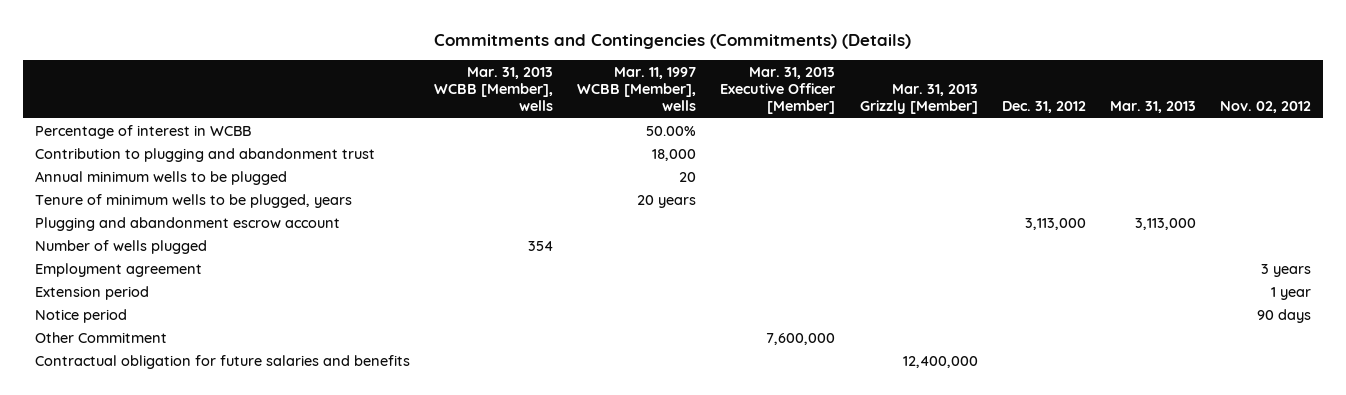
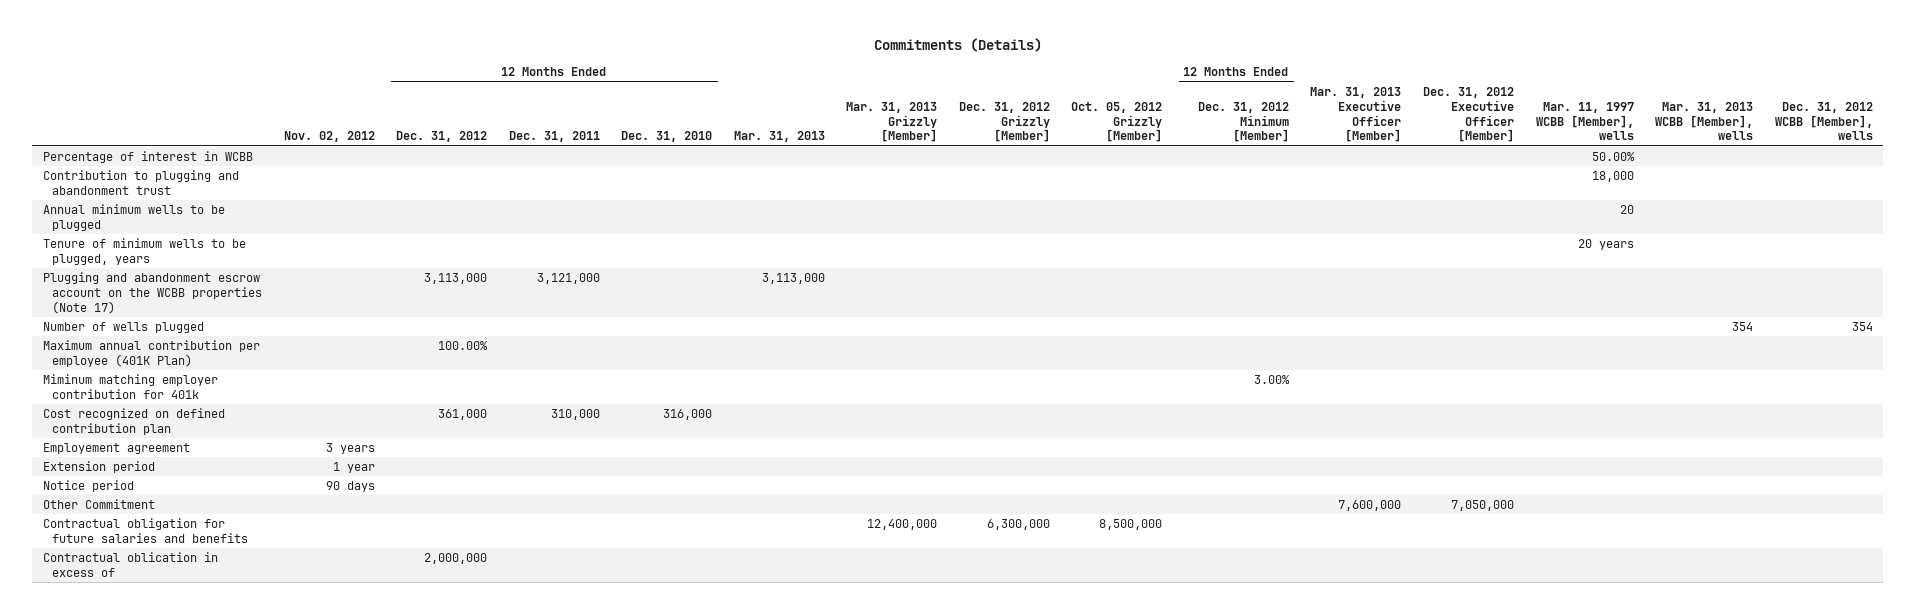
- Commitments and Contingencies (Commitments) (Details)
+ Commitments (Details)
- | Mar. 31, 2013 WCBB [Member], wells | Mar. 11, 1997 WCBB [Member], wells | Mar. 31, 2013 Executive Officer [Member] | Mar. 31, 2013 Grizzly [Member] | Dec. 31, 2012 | Mar. 31, 2013 | Nov. 02, 2012
+ | Nov. 02, 2012 | 12 Months Ended Dec. 31, 2012 | 12 Months Ended Dec. 31, 2011 | 12 Months Ended Dec. 31, 2010 | Mar. 31, 2013 | Mar. 31, 2013 Grizzly [Member] | Dec. 31, 2012 Grizzly [Member] | Oct. 05, 2012 Grizzly [Member] | 12 Months Ended Dec. 31, 2012 Minimum [Member] | Mar. 31, 2013 Executive Officer [Member] | Dec. 31, 2012 Executive Officer [Member] | Mar. 11, 1997 WCBB [Member], wells | Mar. 31, 2013 WCBB [Member], wells | Dec. 31, 2012 WCBB [Member], wells
- Plugging and abandonment escrow account | | | | | 3,113,000 | 3,113,000 |
+ Plugging and abandonment escrow account on the WCBB properties (Note 17) | | 3,113,000 | 3,121,000 | | 3,113,000 | | | | | | | | |
- Employment agreement | | | | | | | 3 years
+ Maximum annual contribution per employee (401K Plan) | | 100.00% | | | | | | | | | | | |
+ Miminum matching employer contribution for 401k | | | | | | | | | 3.00% | | | | |
+ Cost recognized on defined contribution plan | | 361,000 | 310,000 | 316,000 | | | | | | | | | |
+ Employement agreement | 3 years | | | | | | | | | | | | |
+ Contractual oblication in excess of | | 2,000,000 | | | | | | | | | | | |

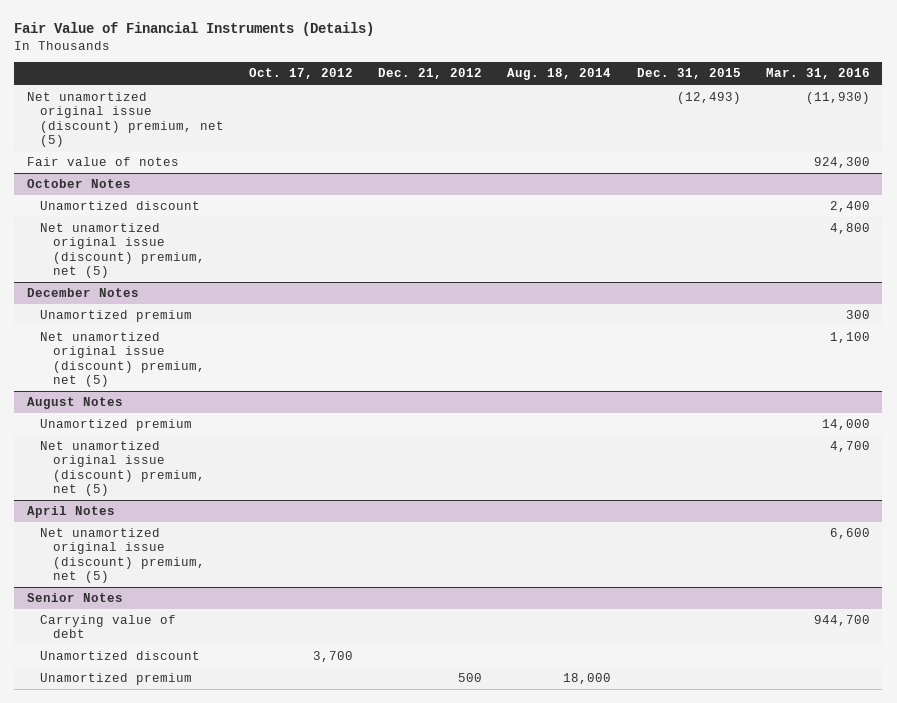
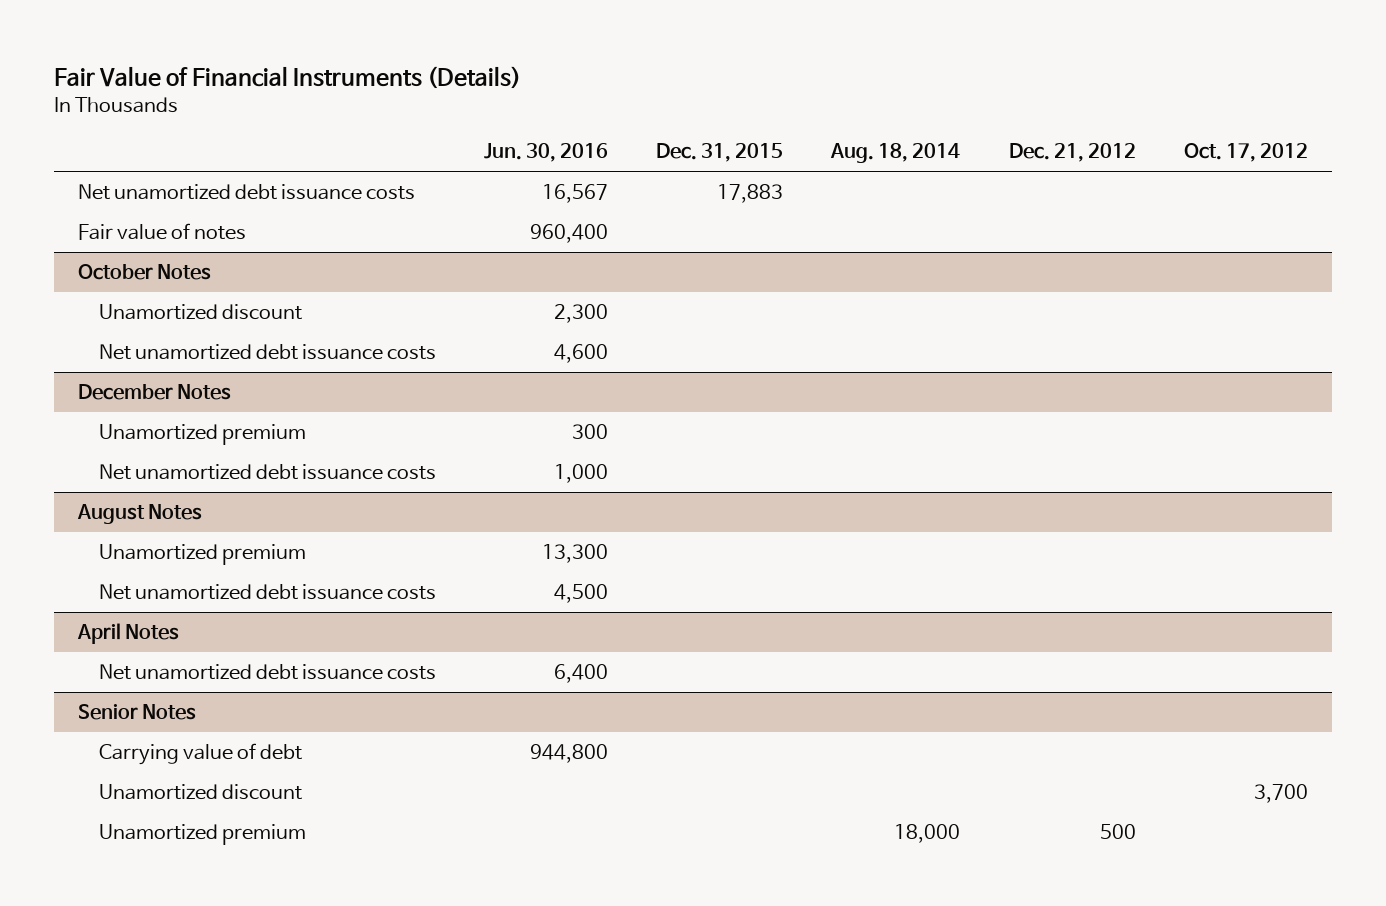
- | Oct. 17, 2012 | Dec. 21, 2012 | Aug. 18, 2014 | Dec. 31, 2015 | Mar. 31, 2016
+ | Jun. 30, 2016 | Dec. 31, 2015 | Aug. 18, 2014 | Dec. 21, 2012 | Oct. 17, 2012
- Net unamortized original issue (discount) premium, net (5) | | | | (12,493) | (11,930)
+ Net unamortized debt issuance costs | 16,567 | 17,883 | | |
@ October Notes
- Net unamortized original issue (discount) premium, net (5) | | | | | 4,800
+ Net unamortized debt issuance costs | 4,600 | | | |
@ December Notes
- Net unamortized original issue (discount) premium, net (5) | | | | | 1,100
+ Net unamortized debt issuance costs | 1,000 | | | |
@ August Notes
- Net unamortized original issue (discount) premium, net (5) | | | | | 4,700
+ Net unamortized debt issuance costs | 4,500 | | | |
@ April Notes
- Net unamortized original issue (discount) premium, net (5) | | | | | 6,600
+ Net unamortized debt issuance costs | 6,400 | | | |

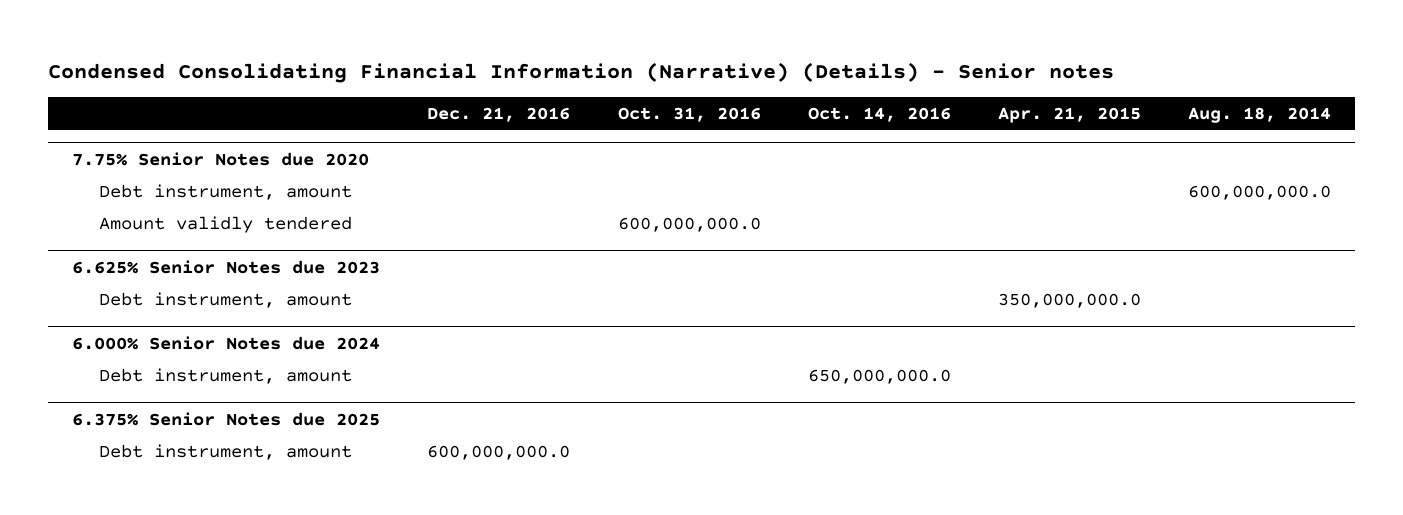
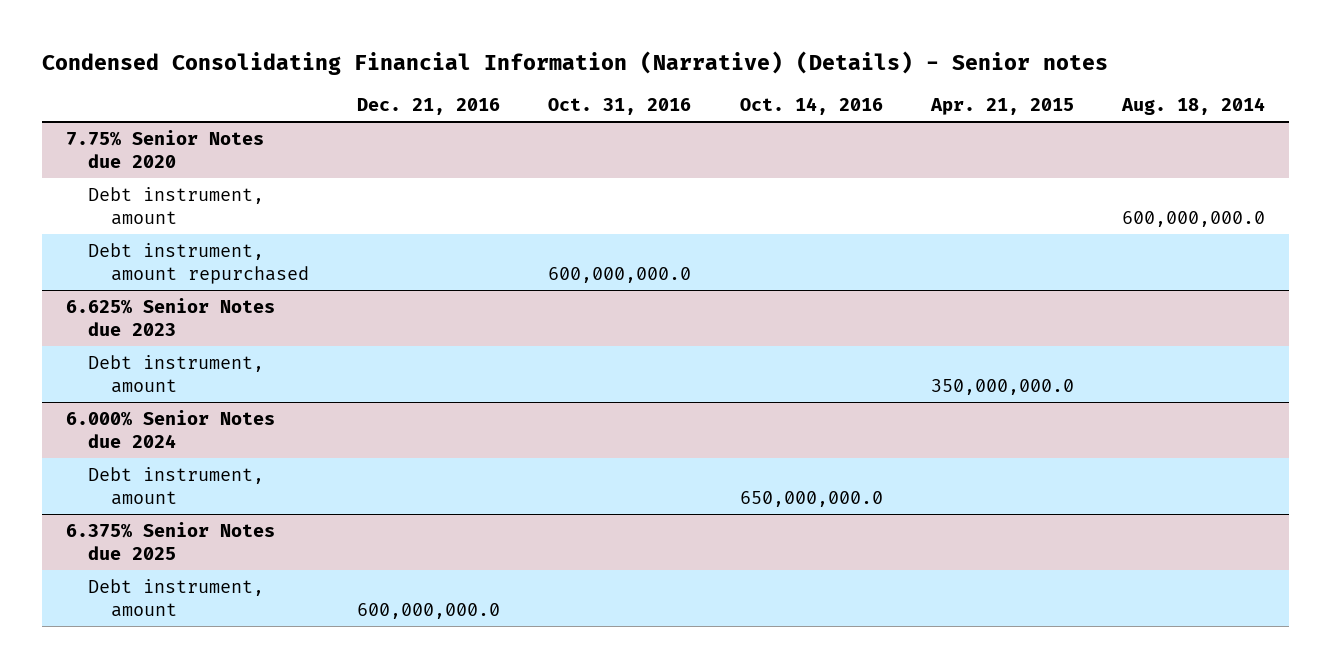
@ 7.75% Senior Notes due 2020
- Amount validly tendered | | 600,000,000.0 | | |
+ Debt instrument, amount repurchased | | 600,000,000.0 | | |

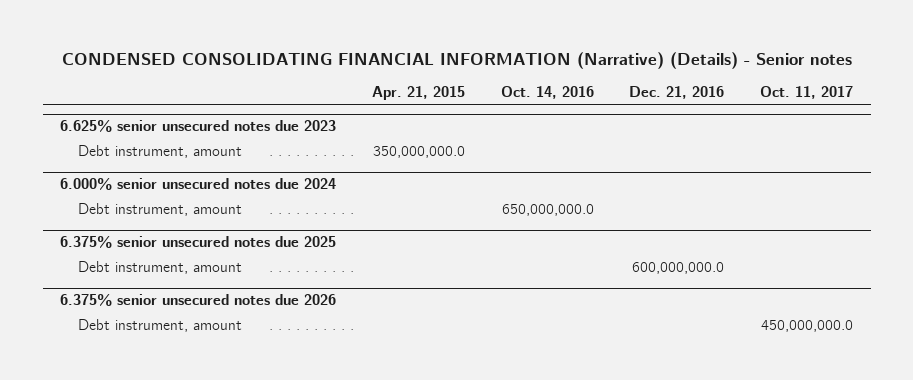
- Condensed Consolidating Financial Information (Narrative) (Details) - Senior notes
+ CONDENSED CONSOLIDATING FINANCIAL INFORMATION (Narrative) (Details) - Senior notes
- | Dec. 21, 2016 | Oct. 31, 2016 | Oct. 14, 2016 | Apr. 21, 2015 | Aug. 18, 2014
+ | Apr. 21, 2015 | Oct. 14, 2016 | Dec. 21, 2016 | Oct. 11, 2017
- 7.75% Senior Notes due 2020
- Debt instrument, amount | | | | | 600,000,000.0
- Debt instrument, amount repurchased | | 600,000,000.0 | | |
- 6.625% Senior Notes due 2023
+ 6.625% senior unsecured notes due 2023
- 6.000% Senior Notes due 2024
+ 6.000% senior unsecured notes due 2024
- 6.375% Senior Notes due 2025
+ 6.375% senior unsecured notes due 2025
+ 6.375% senior unsecured notes due 2026
+ Debt instrument, amount | | | | 450,000,000.0

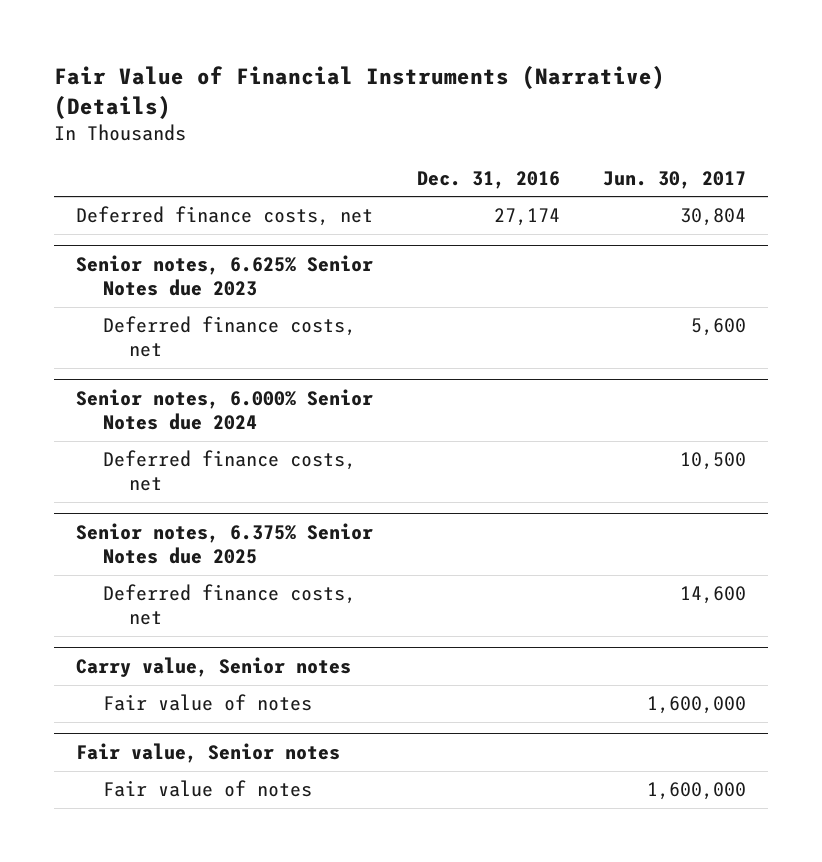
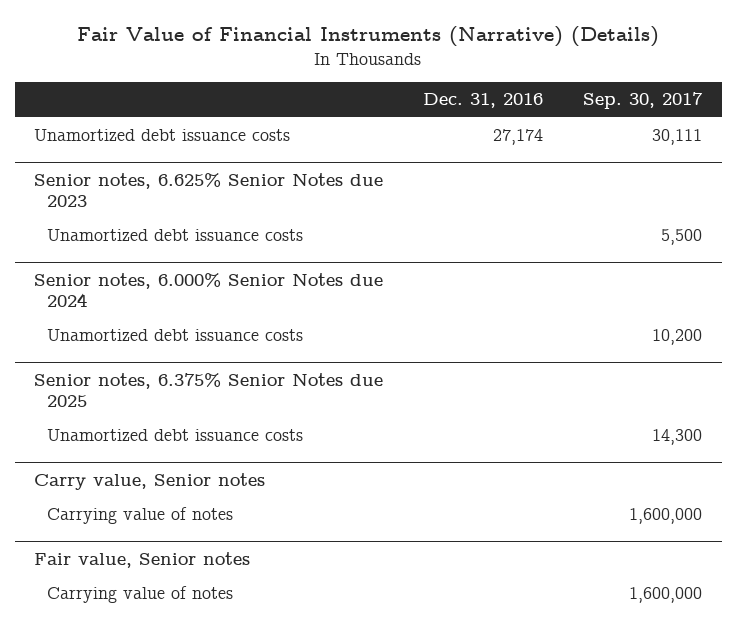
- | Dec. 31, 2016 | Jun. 30, 2017
+ | Dec. 31, 2016 | Sep. 30, 2017
- Deferred finance costs, net | 27,174 | 30,804
+ Unamortized debt issuance costs | 27,174 | 30,111
@ Senior notes, 6.625% Senior Notes due 2023
- Deferred finance costs, net | | 5,600
+ Unamortized debt issuance costs | | 5,500
@ Senior notes, 6.000% Senior Notes due 2024
- Deferred finance costs, net | | 10,500
+ Unamortized debt issuance costs | | 10,200
@ Senior notes, 6.375% Senior Notes due 2025
- Deferred finance costs, net | | 14,600
+ Unamortized debt issuance costs | | 14,300
@ Carry value, Senior notes
- Fair value of notes | | 1,600,000
+ Carrying value of notes | | 1,600,000
@ Fair value, Senior notes
- Fair value of notes | | 1,600,000
+ Carrying value of notes | | 1,600,000

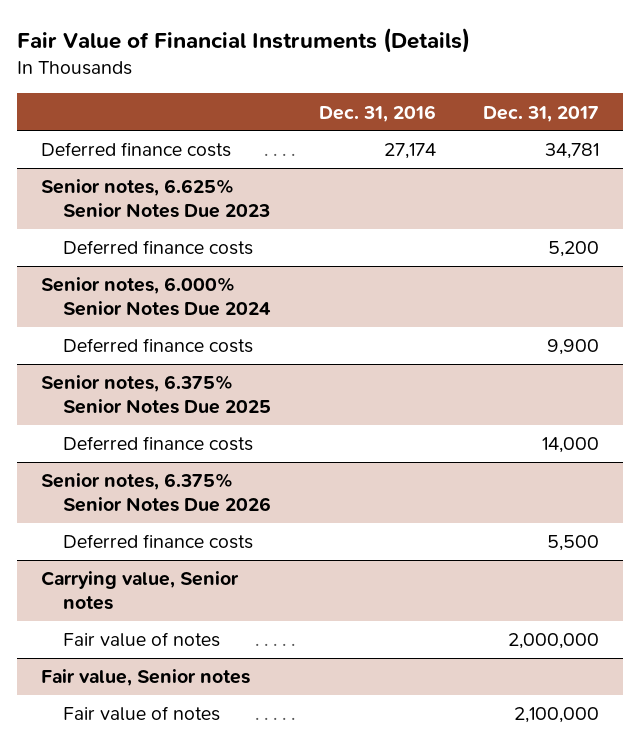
- Fair Value of Financial Instruments (Narrative) (Details)
+ Fair Value of Financial Instruments (Details)
- | Dec. 31, 2016 | Sep. 30, 2017
+ | Dec. 31, 2016 | Dec. 31, 2017
- Unamortized debt issuance costs | 27,174 | 30,111
- Senior notes, 6.625% Senior Notes due 2023
- Unamortized debt issuance costs | | 5,500
- Senior notes, 6.000% Senior Notes due 2024
- Unamortized debt issuance costs | | 10,200
- Senior notes, 6.375% Senior Notes due 2025
- Unamortized debt issuance costs | | 14,300
- Carry value, Senior notes
- Carrying value of notes | | 1,600,000
+ Deferred finance costs | 27,174 | 34,781
+ Senior notes, 6.625% Senior Notes Due 2023
+ Deferred finance costs | | 5,200
+ Senior notes, 6.000% Senior Notes Due 2024
+ Deferred finance costs | | 9,900
+ Senior notes, 6.375% Senior Notes Due 2025
+ Deferred finance costs | | 14,000
+ Senior notes, 6.375% Senior Notes Due 2026
+ Deferred finance costs | | 5,500
+ Carrying value, Senior notes
+ Fair value of notes | | 2,000,000
@ Fair value, Senior notes
- Carrying value of notes | | 1,600,000
+ Fair value of notes | | 2,100,000

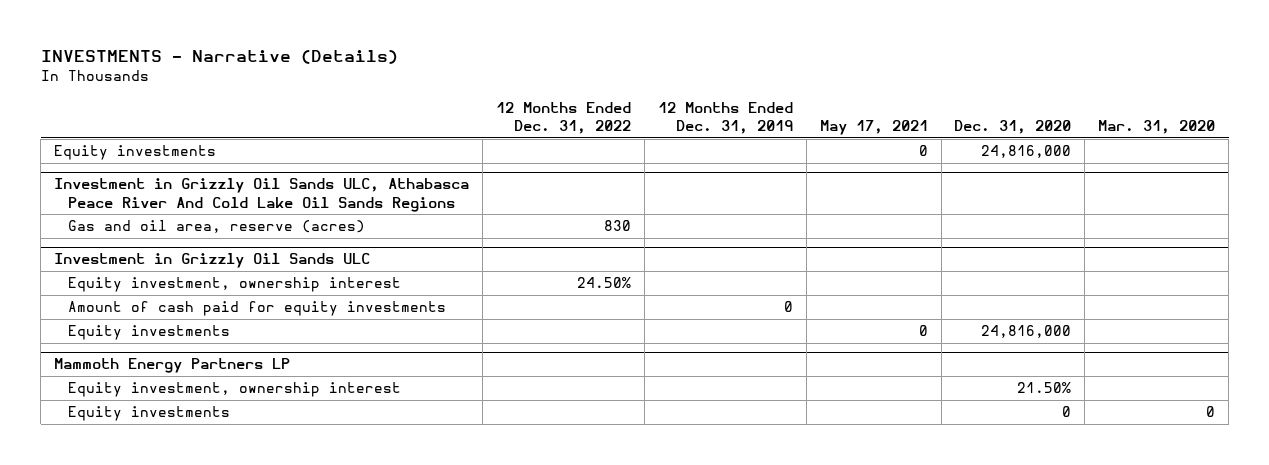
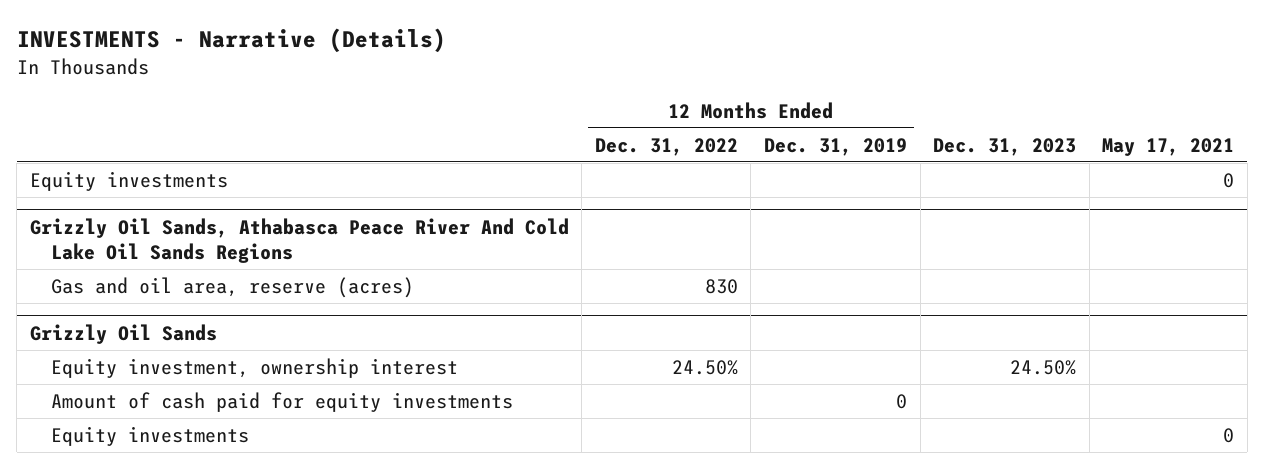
- | 12 Months Ended Dec. 31, 2022 | 12 Months Ended Dec. 31, 2019 | May 17, 2021 | Dec. 31, 2020 | Mar. 31, 2020
+ | 12 Months Ended Dec. 31, 2022 | 12 Months Ended Dec. 31, 2019 | Dec. 31, 2023 | May 17, 2021
- Investment in Grizzly Oil Sands ULC, Athabasca Peace River And Cold Lake Oil Sands Regions
+ Grizzly Oil Sands, Athabasca Peace River And Cold Lake Oil Sands Regions
- Investment in Grizzly Oil Sands ULC
+ Grizzly Oil Sands
- Mammoth Energy Partners LP
- Equity investment, ownership interest | | | | 21.50% |
- Equity investments | | | | 0 | 0

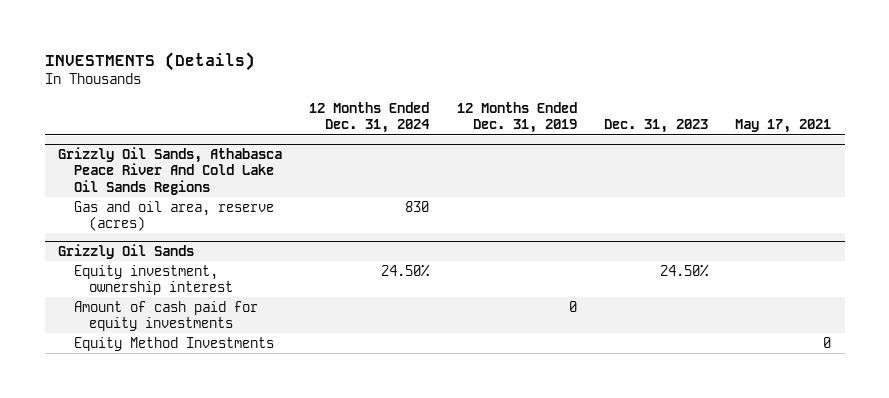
- INVESTMENTS - Narrative (Details)
+ INVESTMENTS (Details)
- | 12 Months Ended Dec. 31, 2022 | 12 Months Ended Dec. 31, 2019 | Dec. 31, 2023 | May 17, 2021
+ | 12 Months Ended Dec. 31, 2024 | 12 Months Ended Dec. 31, 2019 | Dec. 31, 2023 | May 17, 2021
- Equity investments | | | | 0
@ Grizzly Oil Sands
- Equity investments | | | | 0
+ Equity Method Investments | | | | 0

